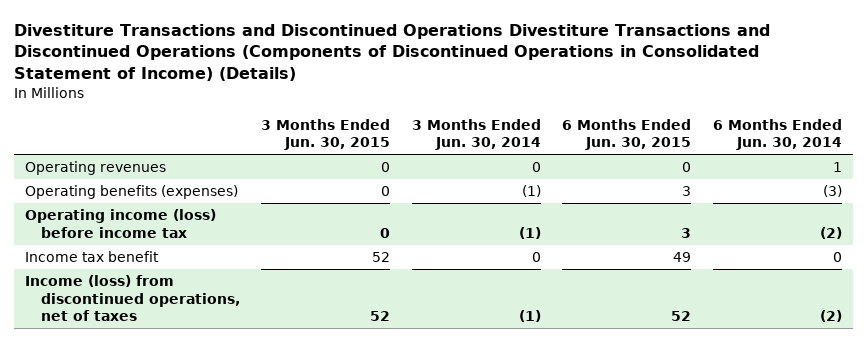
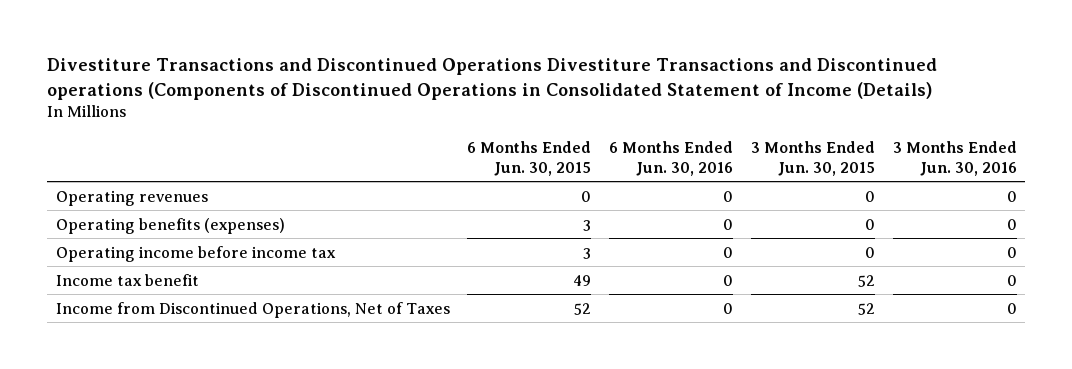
- Divestiture Transactions and Discontinued Operations Divestiture Transactions and Discontinued Operations (Components of Discontinued Operations in Consolidated Statement of Income) (Details)
+ Divestiture Transactions and Discontinued Operations Divestiture Transactions and Discontinued operations (Components of Discontinued Operations in Consolidated Statement of Income (Details)
- | 3 Months Ended Jun. 30, 2015 | 3 Months Ended Jun. 30, 2014 | 6 Months Ended Jun. 30, 2015 | 6 Months Ended Jun. 30, 2014
+ | 6 Months Ended Jun. 30, 2015 | 6 Months Ended Jun. 30, 2016 | 3 Months Ended Jun. 30, 2015 | 3 Months Ended Jun. 30, 2016
- Operating income (loss) before income tax | 0 | (1) | 3 | (2)
+ Operating income before income tax | 3 | 0 | 0 | 0
- Income (loss) from discontinued operations, net of taxes | 52 | (1) | 52 | (2)
+ Income from Discontinued Operations, Net of Taxes | 52 | 0 | 52 | 0

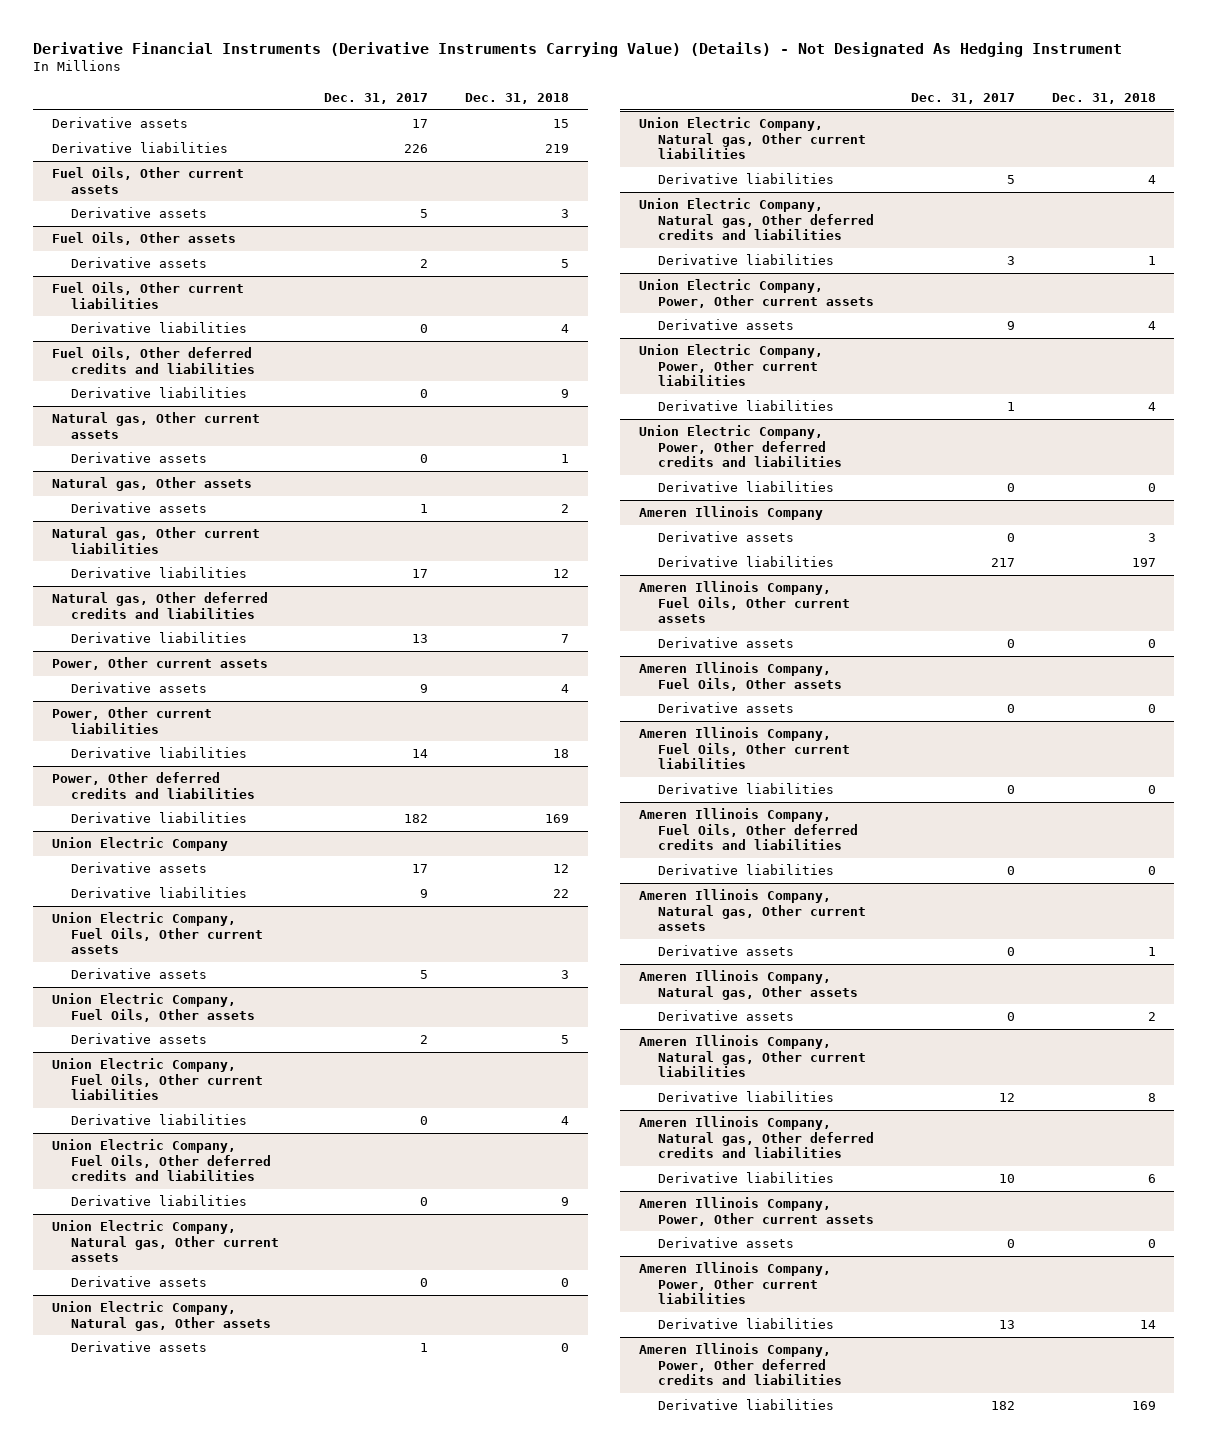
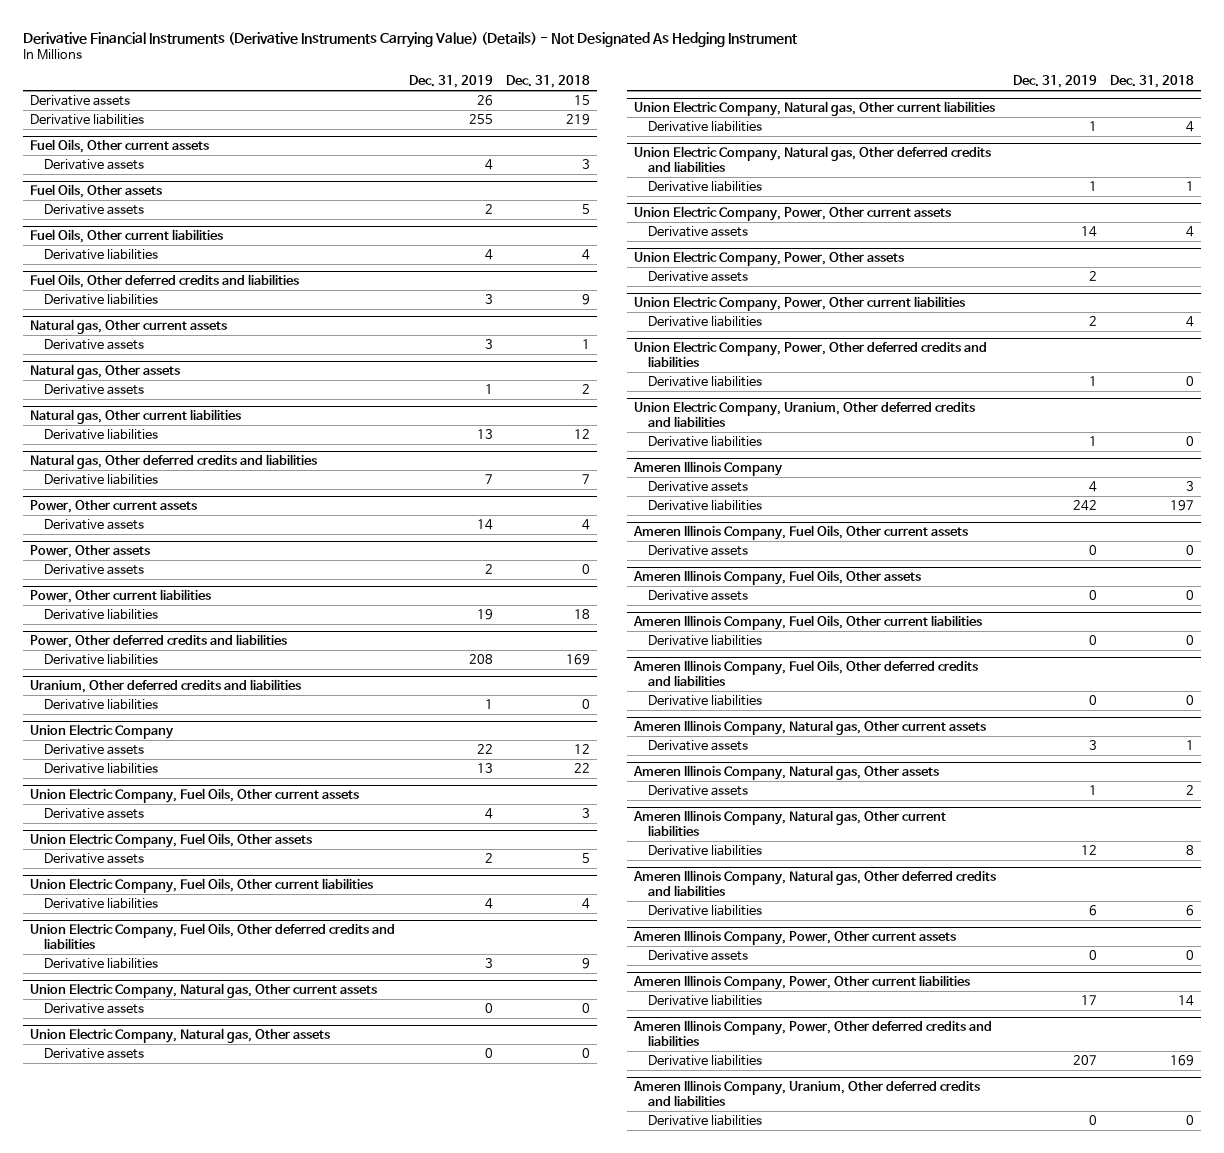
- | Dec. 31, 2017 | Dec. 31, 2018
+ | Dec. 31, 2019 | Dec. 31, 2018
+ Power, Other assets
+ Derivative assets | 2 | 0
+ Uranium, Other deferred credits and liabilities
+ Derivative liabilities | 1 | 0
+ Union Electric Company, Power, Other assets
+ Derivative assets | 2 |
+ Union Electric Company, Uranium, Other deferred credits and liabilities
+ Derivative liabilities | 1 | 0
+ Ameren Illinois Company, Uranium, Other deferred credits and liabilities
+ Derivative liabilities | 0 | 0

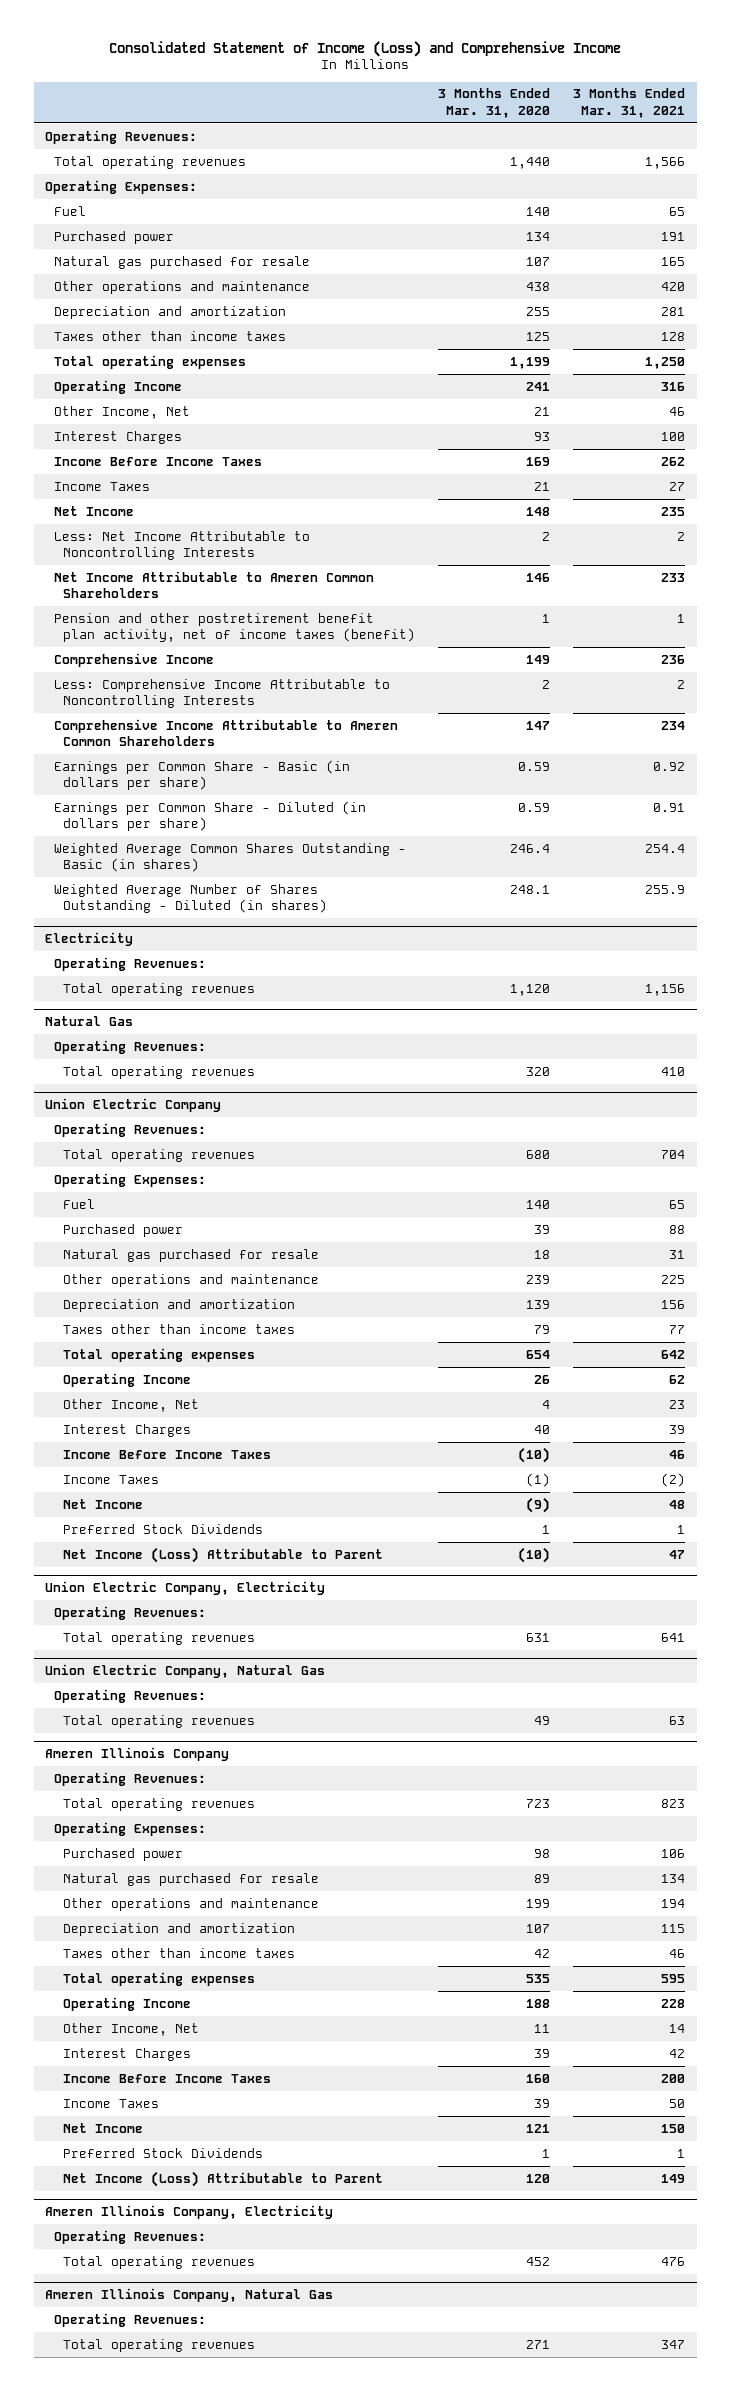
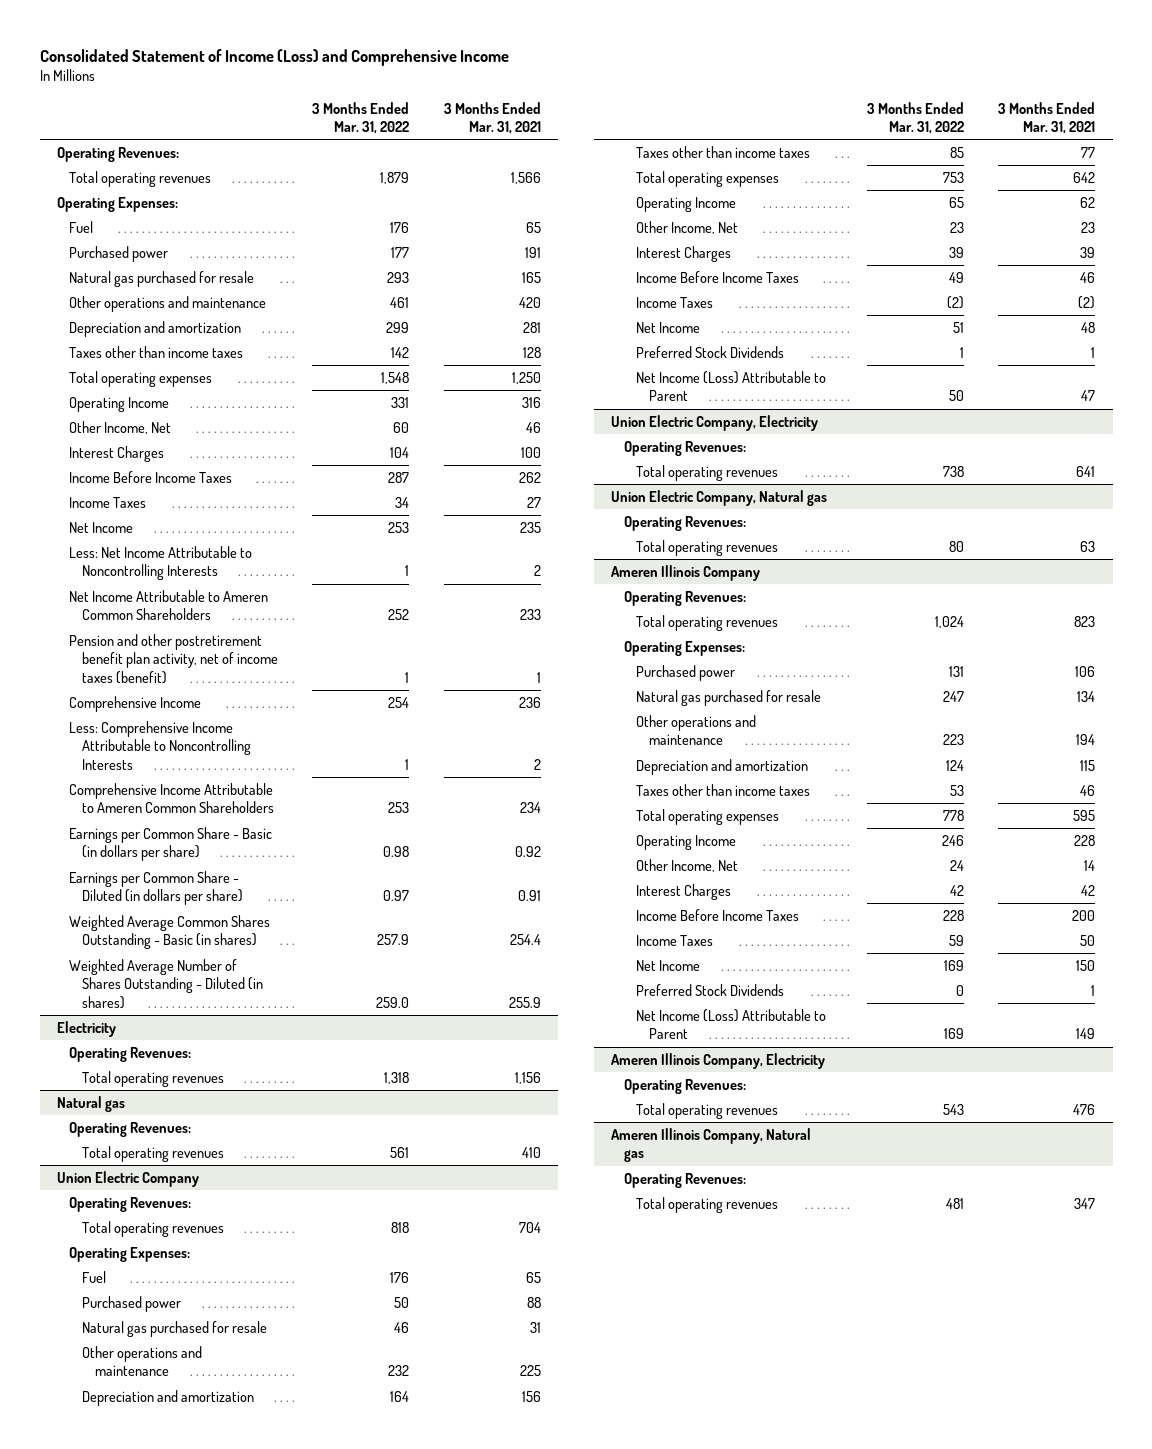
- | 3 Months Ended Mar. 31, 2020 | 3 Months Ended Mar. 31, 2021
+ | 3 Months Ended Mar. 31, 2022 | 3 Months Ended Mar. 31, 2021
- Natural Gas
+ Natural gas
- Union Electric Company, Natural Gas
+ Union Electric Company, Natural gas
- Ameren Illinois Company, Natural Gas
+ Ameren Illinois Company, Natural gas

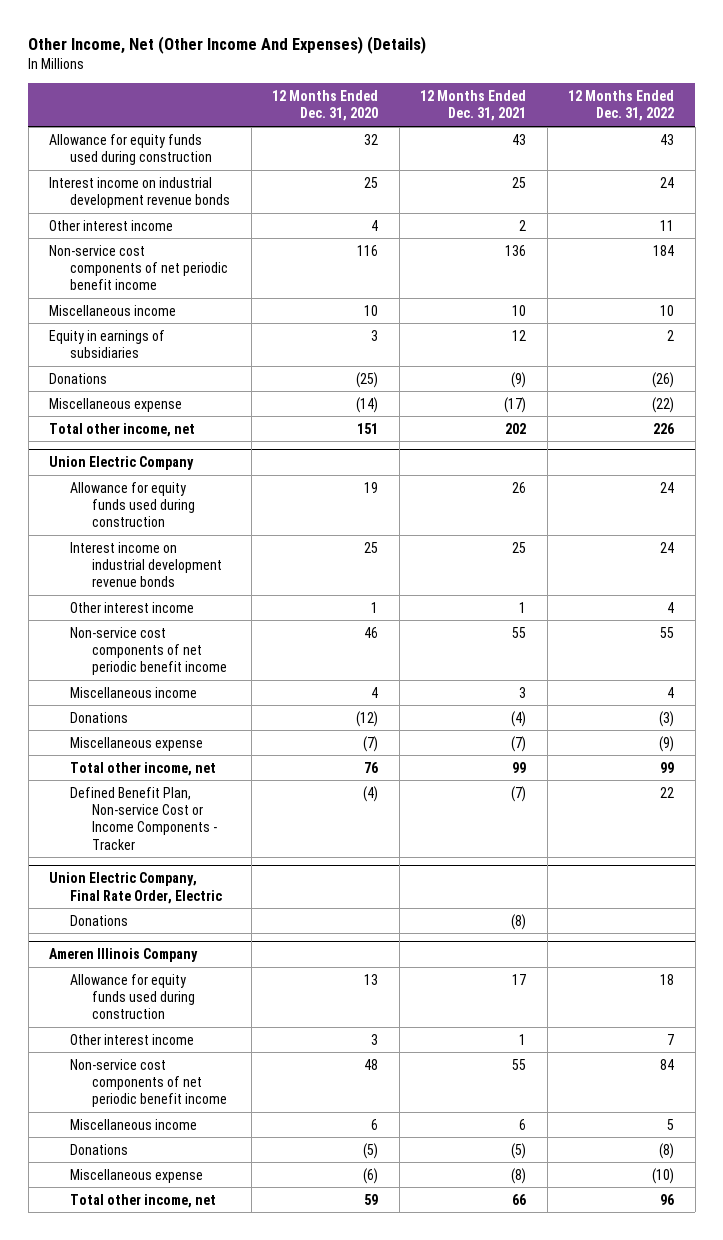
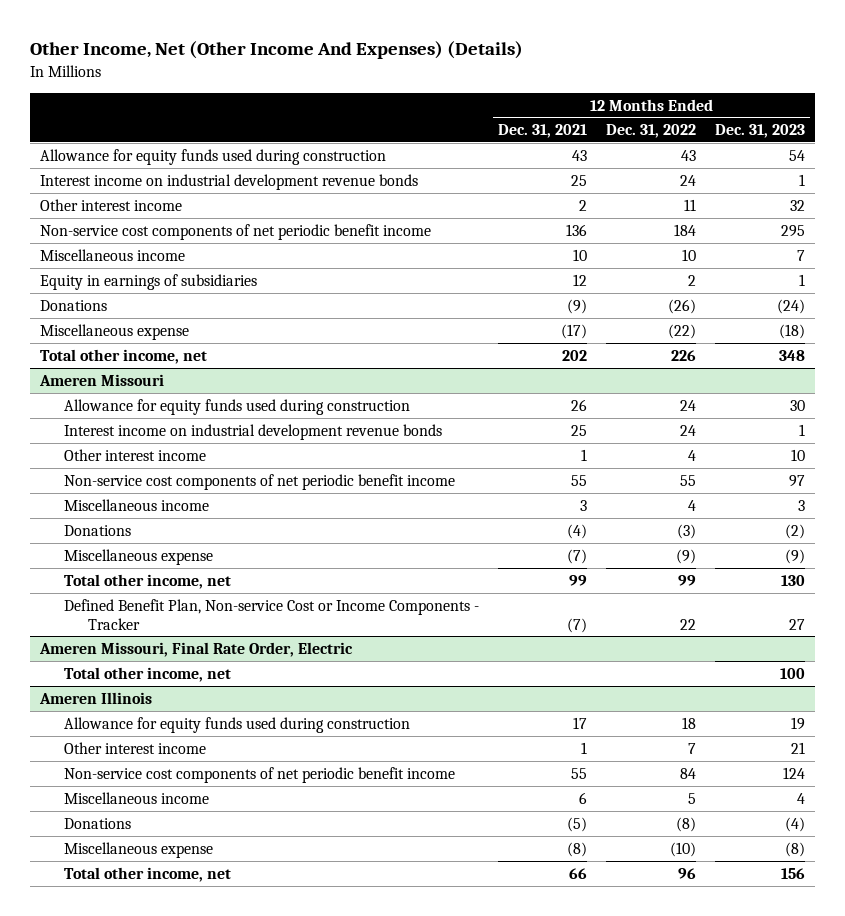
- | 12 Months Ended Dec. 31, 2020 | 12 Months Ended Dec. 31, 2021 | 12 Months Ended Dec. 31, 2022
+ | 12 Months Ended Dec. 31, 2021 | 12 Months Ended Dec. 31, 2022 | 12 Months Ended Dec. 31, 2023
- Union Electric Company
+ Ameren Missouri
- Union Electric Company, Final Rate Order, Electric
- Donations | | (8) |
- Ameren Illinois Company
+ Ameren Missouri, Final Rate Order, Electric
+ Total other income, net | | | 100
+ Ameren Illinois

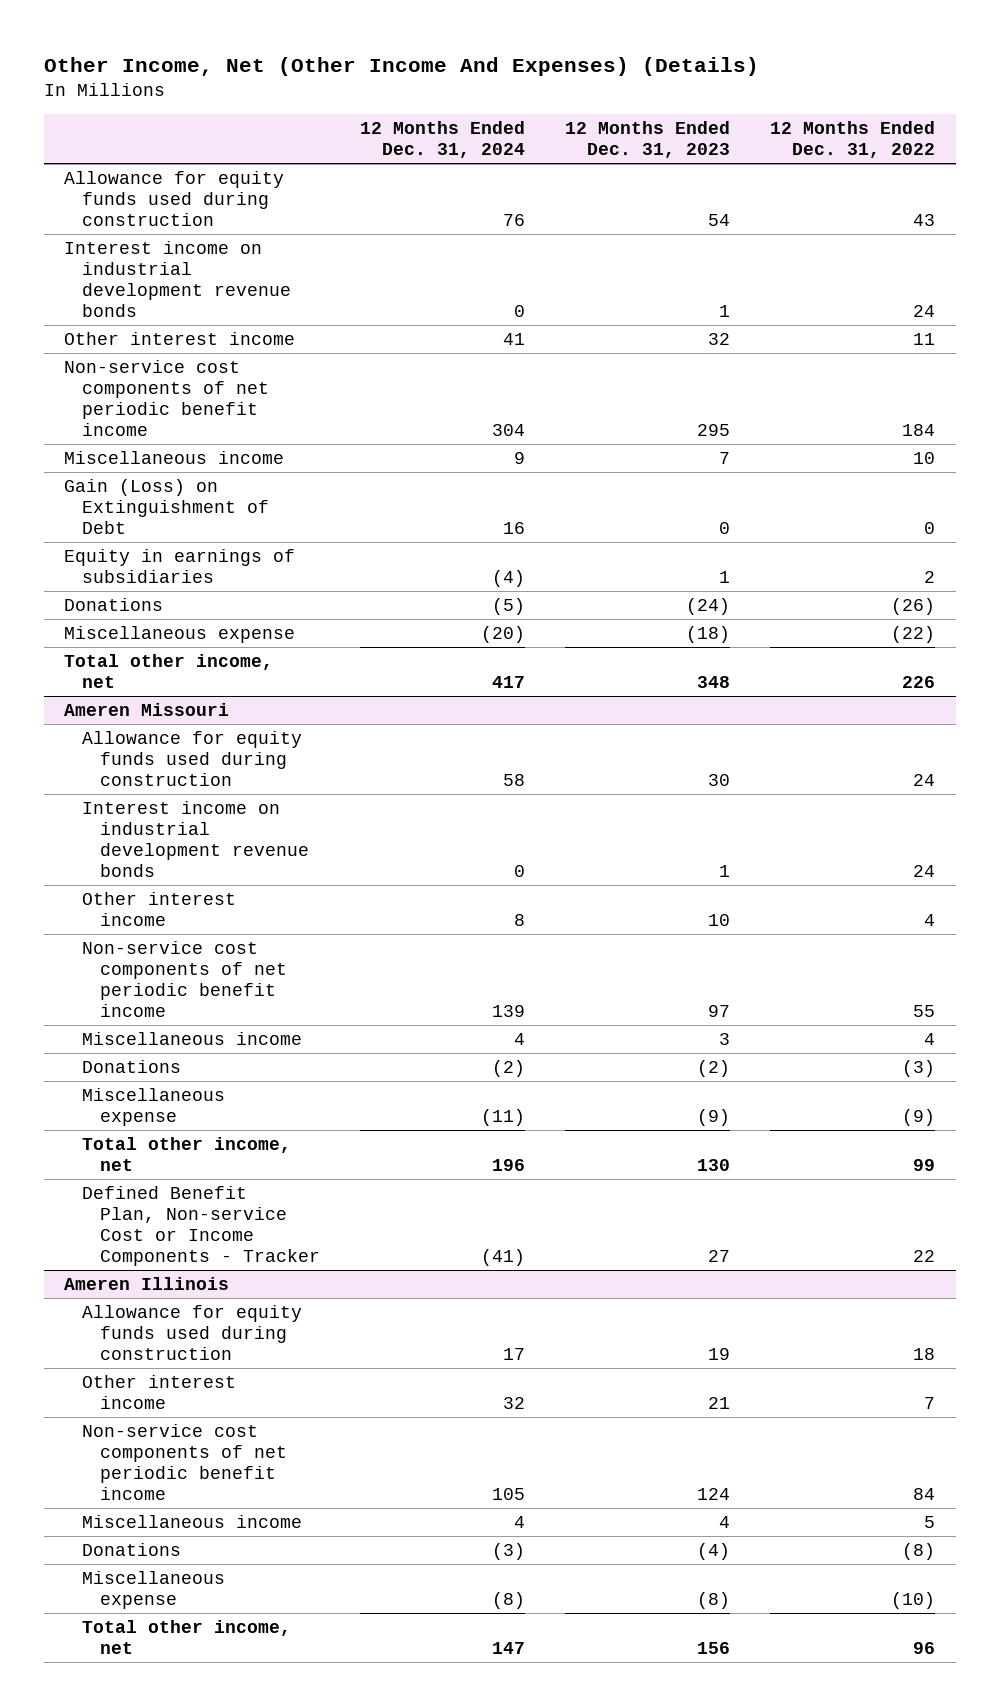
- | 12 Months Ended Dec. 31, 2021 | 12 Months Ended Dec. 31, 2022 | 12 Months Ended Dec. 31, 2023
+ | 12 Months Ended Dec. 31, 2024 | 12 Months Ended Dec. 31, 2023 | 12 Months Ended Dec. 31, 2022
+ Gain (Loss) on Extinguishment of Debt | 16 | 0 | 0
- Ameren Missouri, Final Rate Order, Electric
- Total other income, net | | | 100

